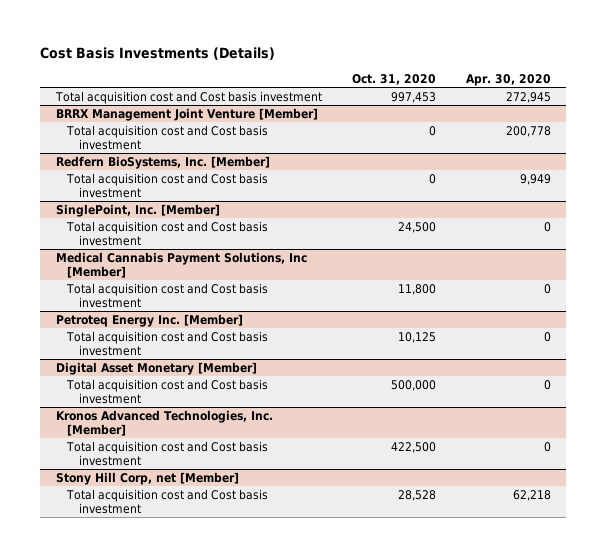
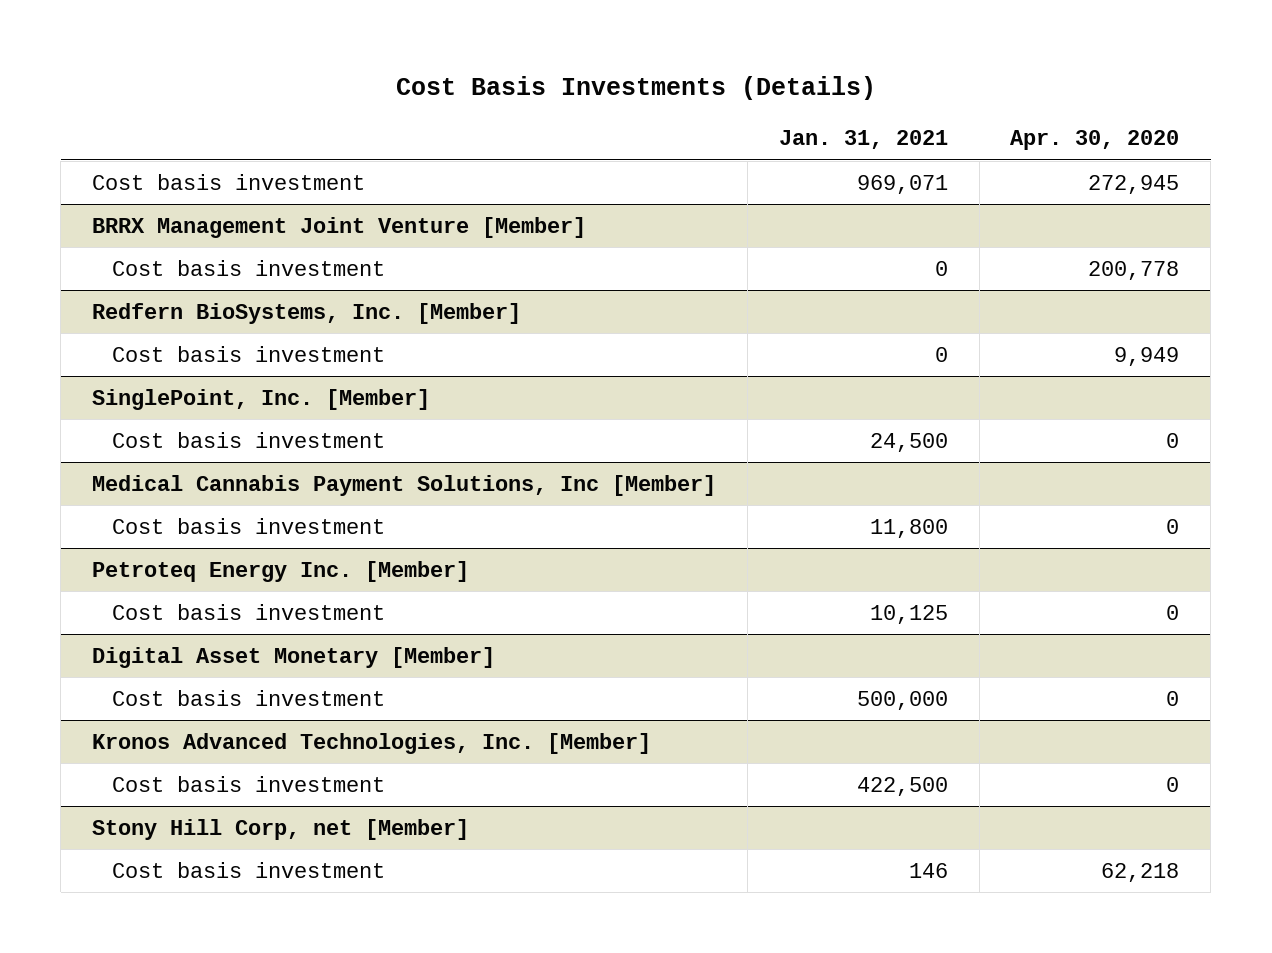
- | Oct. 31, 2020 | Apr. 30, 2020
+ | Jan. 31, 2021 | Apr. 30, 2020
- Total acquisition cost and Cost basis investment | 997,453 | 272,945
+ Cost basis investment | 969,071 | 272,945
@ BRRX Management Joint Venture [Member]
- Total acquisition cost and Cost basis investment | 0 | 200,778
+ Cost basis investment | 0 | 200,778
@ Redfern BioSystems, Inc. [Member]
- Total acquisition cost and Cost basis investment | 0 | 9,949
+ Cost basis investment | 0 | 9,949
@ SinglePoint, Inc. [Member]
- Total acquisition cost and Cost basis investment | 24,500 | 0
+ Cost basis investment | 24,500 | 0
@ Medical Cannabis Payment Solutions, Inc [Member]
- Total acquisition cost and Cost basis investment | 11,800 | 0
+ Cost basis investment | 11,800 | 0
@ Petroteq Energy Inc. [Member]
- Total acquisition cost and Cost basis investment | 10,125 | 0
+ Cost basis investment | 10,125 | 0
@ Digital Asset Monetary [Member]
- Total acquisition cost and Cost basis investment | 500,000 | 0
+ Cost basis investment | 500,000 | 0
@ Kronos Advanced Technologies, Inc. [Member]
- Total acquisition cost and Cost basis investment | 422,500 | 0
+ Cost basis investment | 422,500 | 0
@ Stony Hill Corp, net [Member]
- Total acquisition cost and Cost basis investment | 28,528 | 62,218
+ Cost basis investment | 146 | 62,218

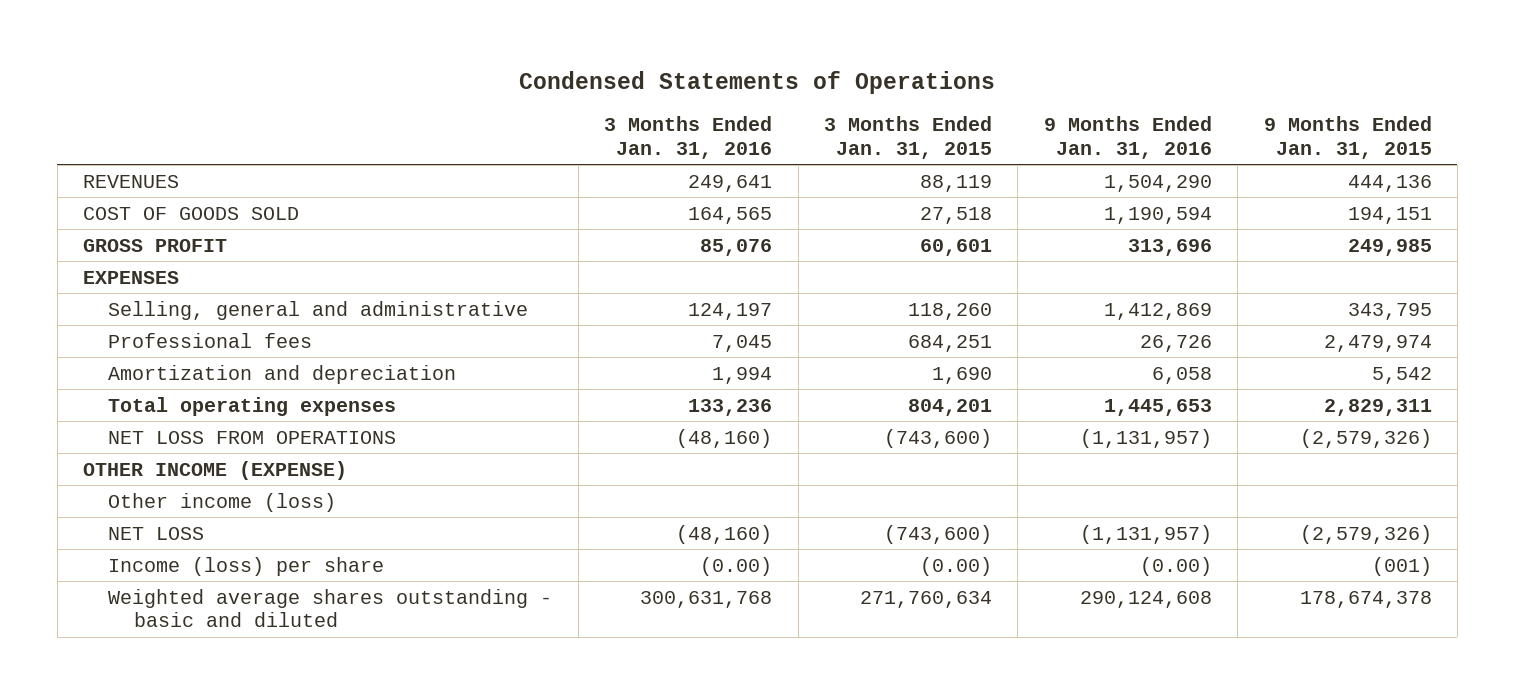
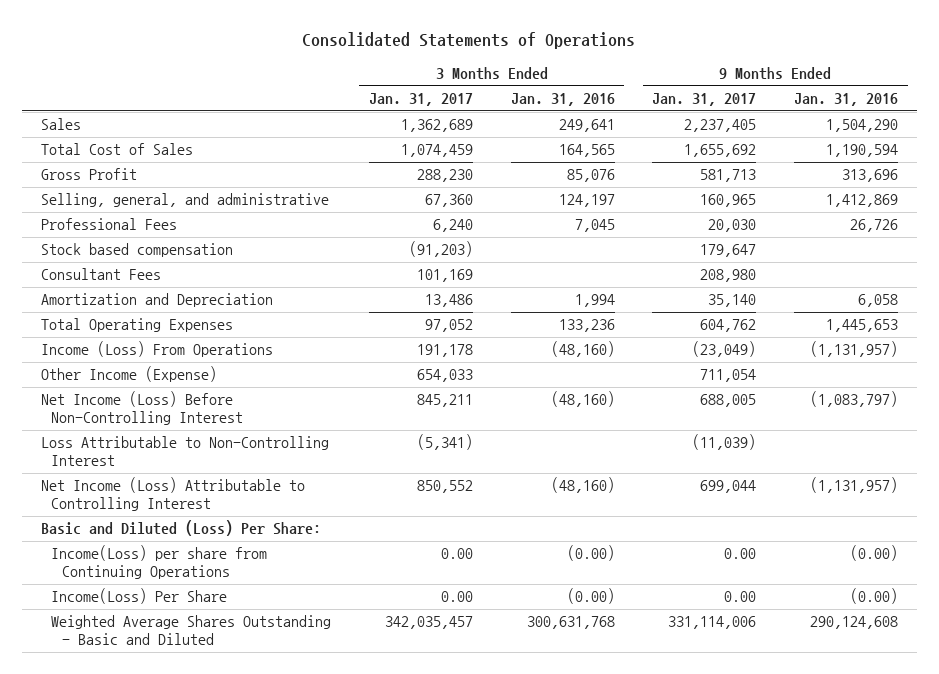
- Condensed Statements of Operations
+ Consolidated Statements of Operations
- | 3 Months Ended Jan. 31, 2016 | 3 Months Ended Jan. 31, 2015 | 9 Months Ended Jan. 31, 2016 | 9 Months Ended Jan. 31, 2015
+ | 3 Months Ended Jan. 31, 2017 | 3 Months Ended Jan. 31, 2016 | 9 Months Ended Jan. 31, 2017 | 9 Months Ended Jan. 31, 2016
- REVENUES | 249,641 | 88,119 | 1,504,290 | 444,136
- COST OF GOODS SOLD | 164,565 | 27,518 | 1,190,594 | 194,151
- GROSS PROFIT | 85,076 | 60,601 | 313,696 | 249,985
- EXPENSES
- Selling, general and administrative | 124,197 | 118,260 | 1,412,869 | 343,795
- Professional fees | 7,045 | 684,251 | 26,726 | 2,479,974
- Amortization and depreciation | 1,994 | 1,690 | 6,058 | 5,542
- Total operating expenses | 133,236 | 804,201 | 1,445,653 | 2,829,311
- NET LOSS FROM OPERATIONS | (48,160) | (743,600) | (1,131,957) | (2,579,326)
- OTHER INCOME (EXPENSE)
- Other income (loss)
- NET LOSS | (48,160) | (743,600) | (1,131,957) | (2,579,326)
- Income (loss) per share | (0.00) | (0.00) | (0.00) | (001)
- Weighted average shares outstanding - basic and diluted | 300,631,768 | 271,760,634 | 290,124,608 | 178,674,378
+ Sales | 1,362,689 | 249,641 | 2,237,405 | 1,504,290
+ Total Cost of Sales | 1,074,459 | 164,565 | 1,655,692 | 1,190,594
+ Gross Profit | 288,230 | 85,076 | 581,713 | 313,696
+ Selling, general, and administrative | 67,360 | 124,197 | 160,965 | 1,412,869
+ Professional Fees | 6,240 | 7,045 | 20,030 | 26,726
+ Stock based compensation | (91,203) | | 179,647 |
+ Consultant Fees | 101,169 | | 208,980 |
+ Amortization and Depreciation | 13,486 | 1,994 | 35,140 | 6,058
+ Total Operating Expenses | 97,052 | 133,236 | 604,762 | 1,445,653
+ Income (Loss) From Operations | 191,178 | (48,160) | (23,049) | (1,131,957)
+ Other Income (Expense) | 654,033 | | 711,054 |
+ Net Income (Loss) Before Non-Controlling Interest | 845,211 | (48,160) | 688,005 | (1,083,797)
+ Loss Attributable to Non-Controlling Interest | (5,341) | | (11,039) |
+ Net Income (Loss) Attributable to Controlling Interest | 850,552 | (48,160) | 699,044 | (1,131,957)
+ Basic and Diluted (Loss) Per Share:
+ Income(Loss) per share from Continuing Operations | 0.00 | (0.00) | 0.00 | (0.00)
+ Income(Loss) Per Share | 0.00 | (0.00) | 0.00 | (0.00)
+ Weighted Average Shares Outstanding - Basic and Diluted | 342,035,457 | 300,631,768 | 331,114,006 | 290,124,608

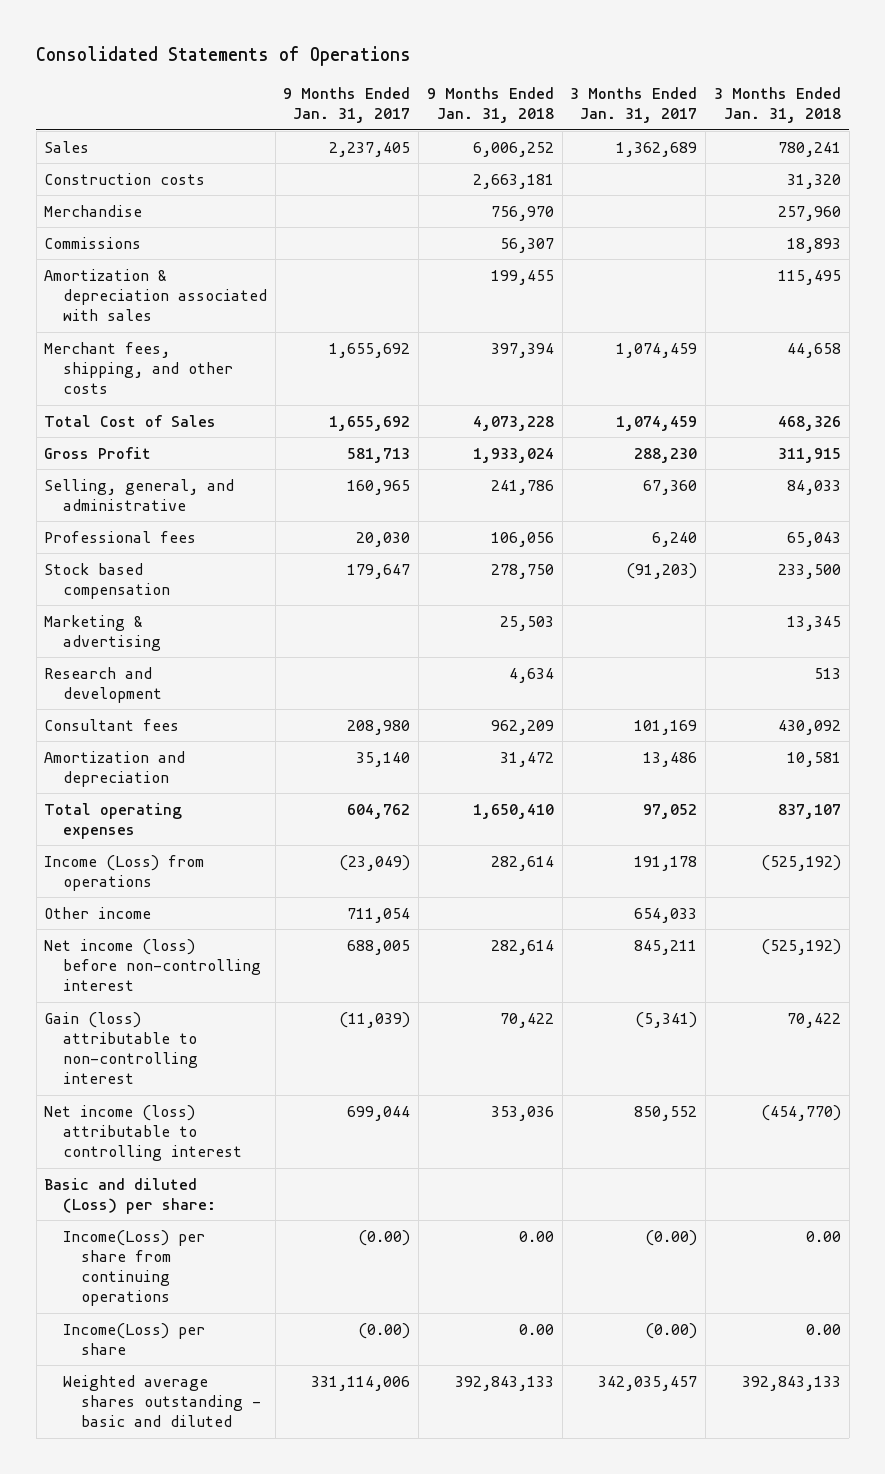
- | 3 Months Ended Jan. 31, 2017 | 3 Months Ended Jan. 31, 2016 | 9 Months Ended Jan. 31, 2017 | 9 Months Ended Jan. 31, 2016
+ | 9 Months Ended Jan. 31, 2017 | 9 Months Ended Jan. 31, 2018 | 3 Months Ended Jan. 31, 2017 | 3 Months Ended Jan. 31, 2018
+ Construction costs | | 2,663,181 | | 31,320
+ Merchandise | | 756,970 | | 257,960
+ Commissions | | 56,307 | | 18,893
+ Amortization & depreciation associated with sales | | 199,455 | | 115,495
+ Merchant fees, shipping, and other costs | 1,655,692 | 397,394 | 1,074,459 | 44,658
- Professional Fees | 6,240 | 7,045 | 20,030 | 26,726
+ Professional fees | 20,030 | 106,056 | 6,240 | 65,043
- Consultant Fees | 101,169 | | 208,980 |
- Amortization and Depreciation | 13,486 | 1,994 | 35,140 | 6,058
- Total Operating Expenses | 97,052 | 133,236 | 604,762 | 1,445,653
- Income (Loss) From Operations | 191,178 | (48,160) | (23,049) | (1,131,957)
- Other Income (Expense) | 654,033 | | 711,054 |
- Net Income (Loss) Before Non-Controlling Interest | 845,211 | (48,160) | 688,005 | (1,083,797)
- Loss Attributable to Non-Controlling Interest | (5,341) | | (11,039) |
- Net Income (Loss) Attributable to Controlling Interest | 850,552 | (48,160) | 699,044 | (1,131,957)
- Basic and Diluted (Loss) Per Share:
- Income(Loss) per share from Continuing Operations | 0.00 | (0.00) | 0.00 | (0.00)
- Income(Loss) Per Share | 0.00 | (0.00) | 0.00 | (0.00)
- Weighted Average Shares Outstanding - Basic and Diluted | 342,035,457 | 300,631,768 | 331,114,006 | 290,124,608
+ Marketing & advertising | | 25,503 | | 13,345
+ Research and development | | 4,634 | | 513
+ Consultant fees | 208,980 | 962,209 | 101,169 | 430,092
+ Amortization and depreciation | 35,140 | 31,472 | 13,486 | 10,581
+ Total operating expenses | 604,762 | 1,650,410 | 97,052 | 837,107
+ Income (Loss) from operations | (23,049) | 282,614 | 191,178 | (525,192)
+ Other income | 711,054 | | 654,033 |
+ Net income (loss) before non-controlling interest | 688,005 | 282,614 | 845,211 | (525,192)
+ Gain (loss) attributable to non-controlling interest | (11,039) | 70,422 | (5,341) | 70,422
+ Net income (loss) attributable to controlling interest | 699,044 | 353,036 | 850,552 | (454,770)
+ Basic and diluted (Loss) per share:
+ Income(Loss) per share from continuing operations | (0.00) | 0.00 | (0.00) | 0.00
+ Income(Loss) per share | (0.00) | 0.00 | (0.00) | 0.00
+ Weighted average shares outstanding - basic and diluted | 331,114,006 | 392,843,133 | 342,035,457 | 392,843,133

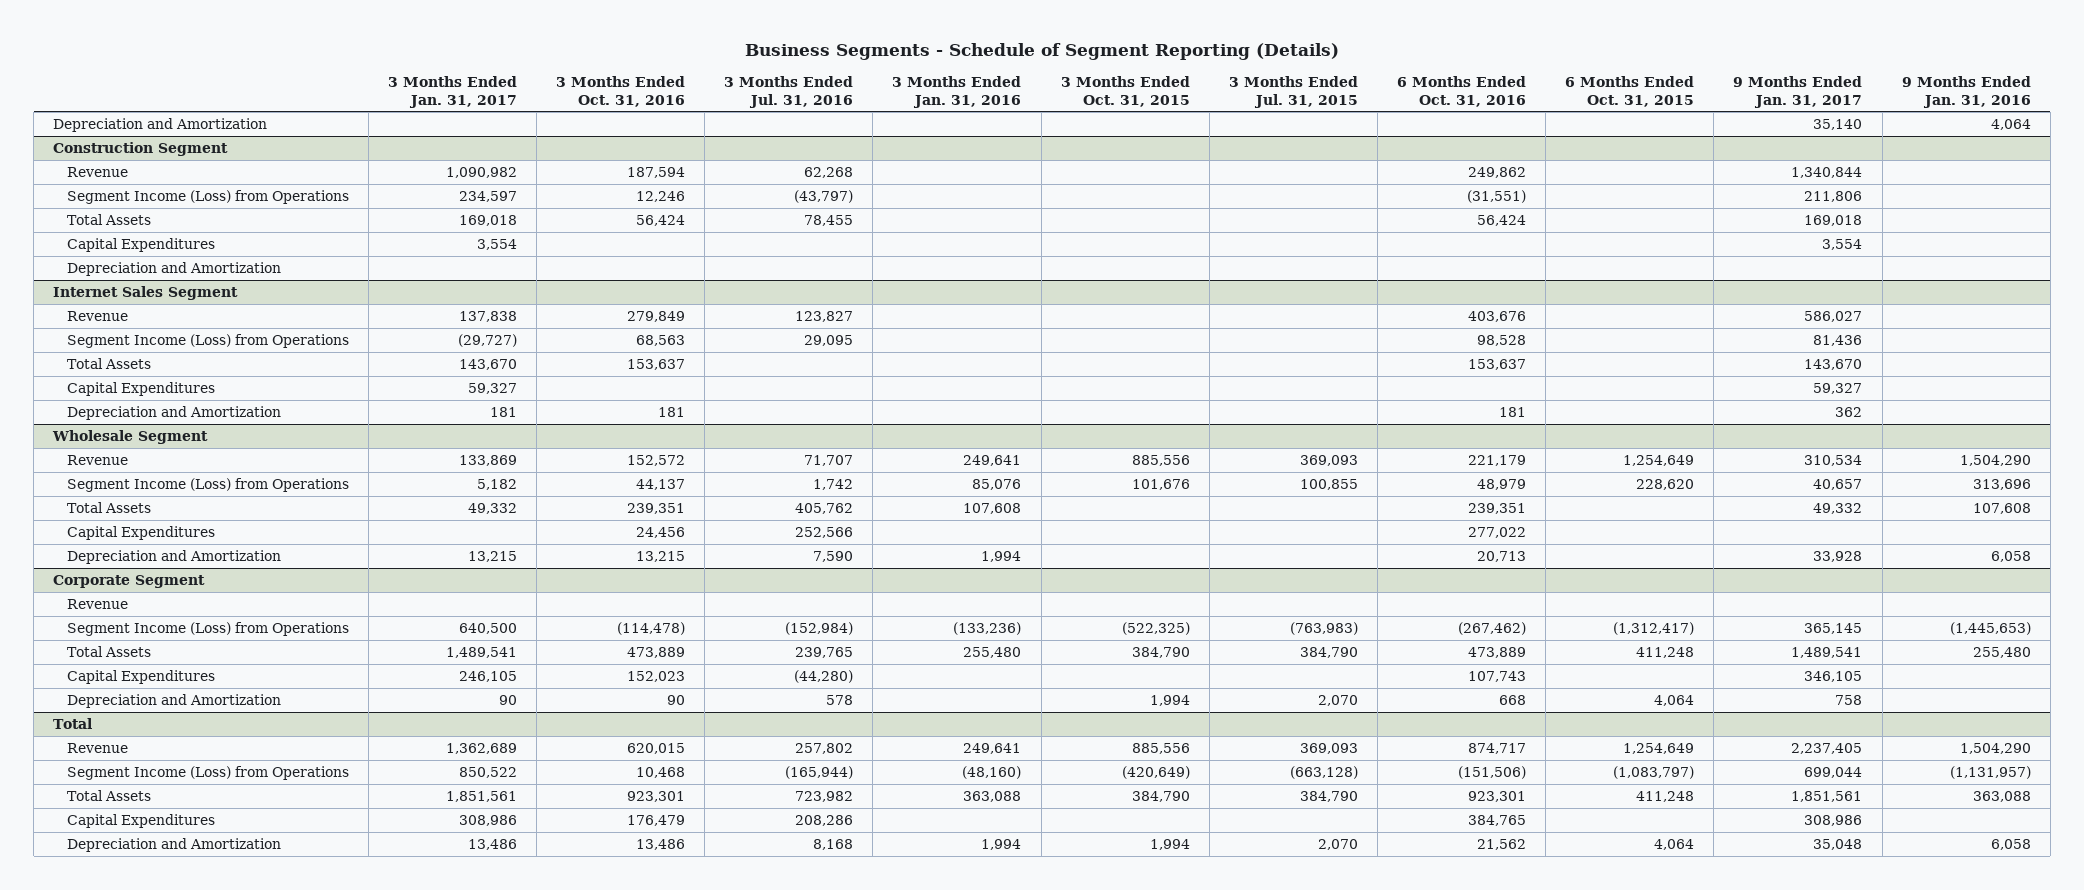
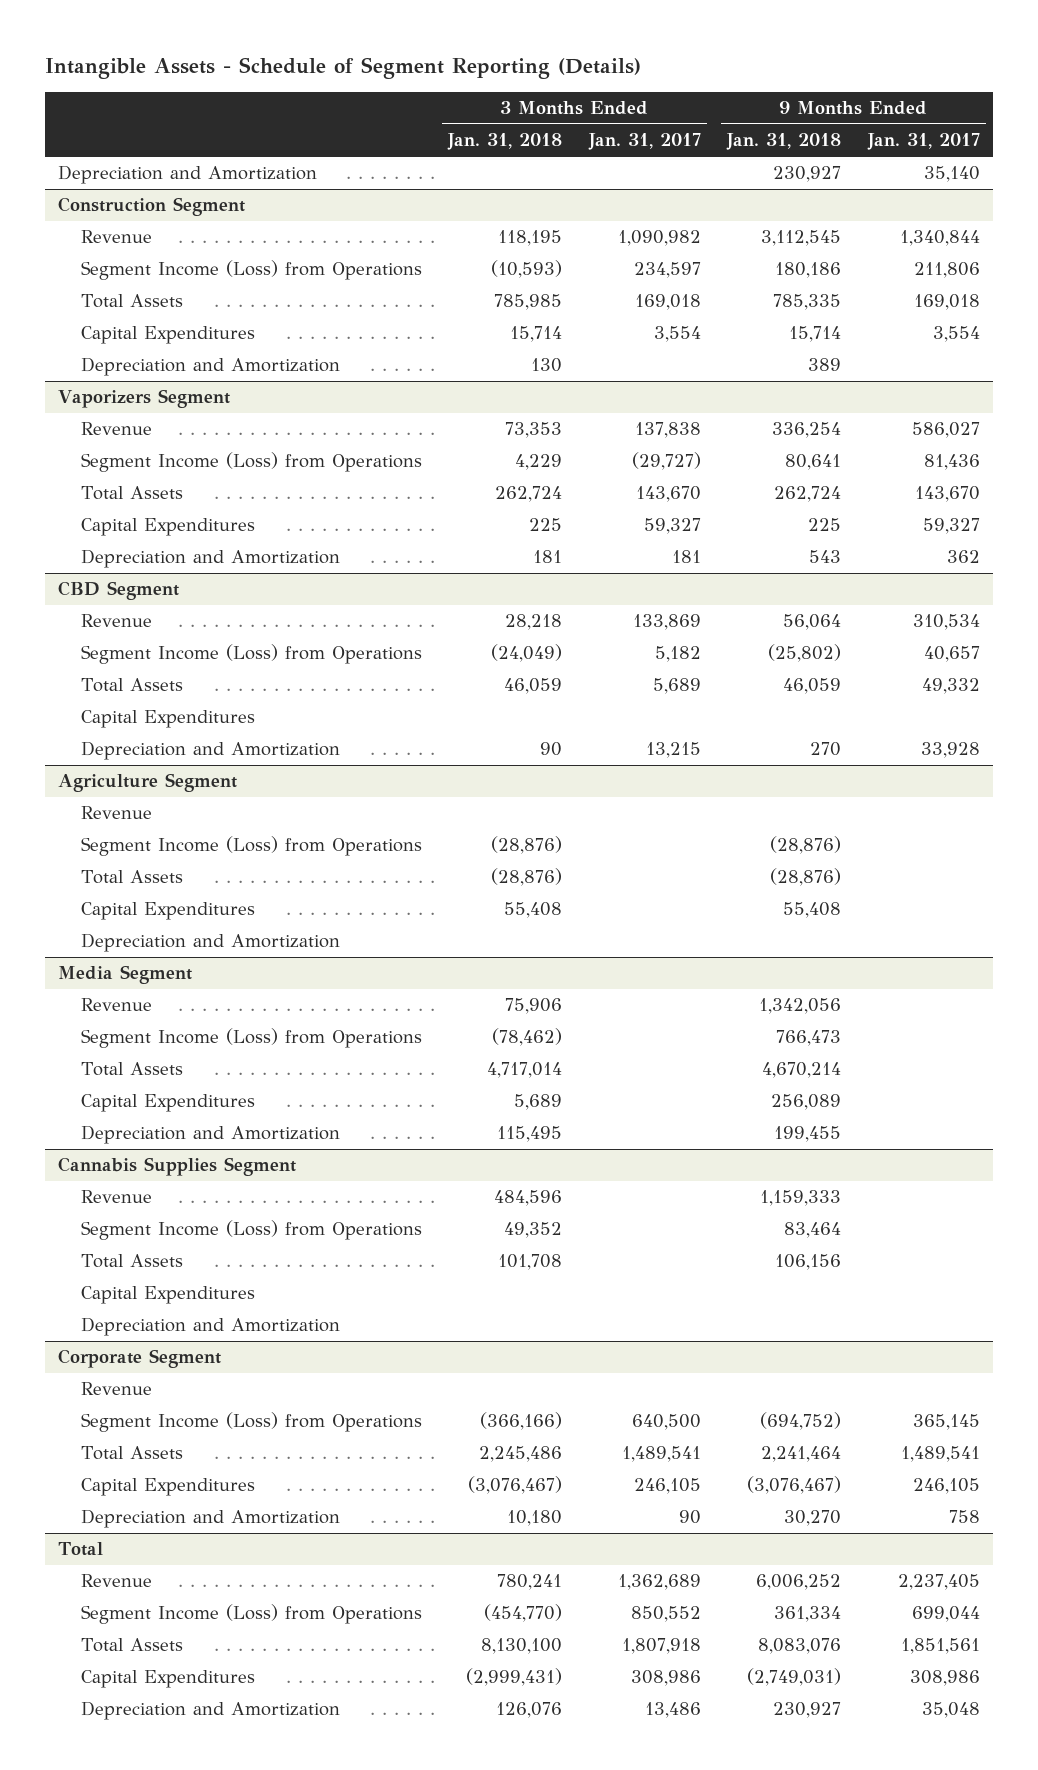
- Business Segments - Schedule of Segment Reporting (Details)
+ Intangible Assets - Schedule of Segment Reporting (Details)
- | 3 Months Ended Jan. 31, 2017 | 3 Months Ended Oct. 31, 2016 | 3 Months Ended Jul. 31, 2016 | 3 Months Ended Jan. 31, 2016 | 3 Months Ended Oct. 31, 2015 | 3 Months Ended Jul. 31, 2015 | 6 Months Ended Oct. 31, 2016 | 6 Months Ended Oct. 31, 2015 | 9 Months Ended Jan. 31, 2017 | 9 Months Ended Jan. 31, 2016
+ | 3 Months Ended Jan. 31, 2018 | 3 Months Ended Jan. 31, 2017 | 9 Months Ended Jan. 31, 2018 | 9 Months Ended Jan. 31, 2017
- Internet Sales Segment
+ Vaporizers Segment
- Wholesale Segment
+ CBD Segment
- Total Assets | 49,332 | 239,351 | 405,762 | 107,608 | | | 239,351 | | 49,332 | 107,608
+ Total Assets | 46,059 | 5,689 | 46,059 | 49,332
+ Agriculture Segment
+ Revenue
+ Segment Income (Loss) from Operations | (28,876) | | (28,876) |
+ Total Assets | (28,876) | | (28,876) |
+ Capital Expenditures | 55,408 | | 55,408 |
+ Depreciation and Amortization
+ Media Segment
+ Revenue | 75,906 | | 1,342,056 |
+ Segment Income (Loss) from Operations | (78,462) | | 766,473 |
+ Total Assets | 4,717,014 | | 4,670,214 |
+ Capital Expenditures | 5,689 | | 256,089 |
+ Depreciation and Amortization | 115,495 | | 199,455 |
+ Cannabis Supplies Segment
+ Revenue | 484,596 | | 1,159,333 |
+ Segment Income (Loss) from Operations | 49,352 | | 83,464 |
+ Total Assets | 101,708 | | 106,156 |
+ Capital Expenditures
+ Depreciation and Amortization
@ Corporate Segment
- Capital Expenditures | 246,105 | 152,023 | (44,280) | | | | 107,743 | | 346,105 |
+ Capital Expenditures | (3,076,467) | 246,105 | (3,076,467) | 246,105
@ Total
- Segment Income (Loss) from Operations | 850,522 | 10,468 | (165,944) | (48,160) | (420,649) | (663,128) | (151,506) | (1,083,797) | 699,044 | (1,131,957)
- Total Assets | 1,851,561 | 923,301 | 723,982 | 363,088 | 384,790 | 384,790 | 923,301 | 411,248 | 1,851,561 | 363,088
+ Segment Income (Loss) from Operations | (454,770) | 850,552 | 361,334 | 699,044
+ Total Assets | 8,130,100 | 1,807,918 | 8,083,076 | 1,851,561

